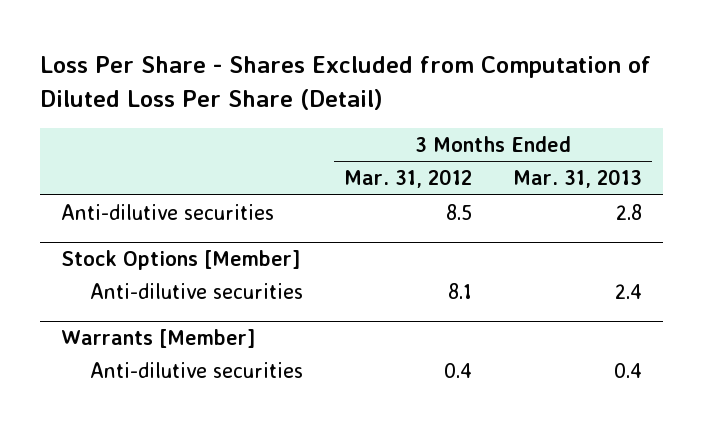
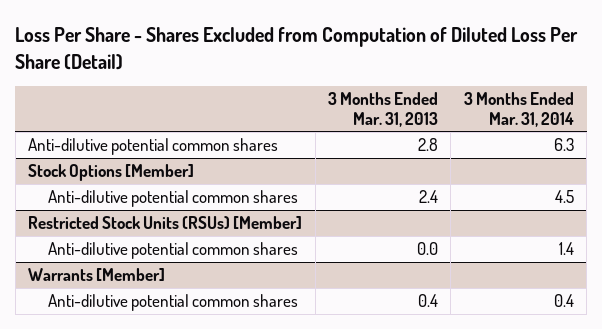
- | 3 Months Ended Mar. 31, 2012 | 3 Months Ended Mar. 31, 2013
+ | 3 Months Ended Mar. 31, 2013 | 3 Months Ended Mar. 31, 2014
- Anti-dilutive securities | 8.5 | 2.8
+ Anti-dilutive potential common shares | 2.8 | 6.3
@ Stock Options [Member]
- Anti-dilutive securities | 8.1 | 2.4
+ Anti-dilutive potential common shares | 2.4 | 4.5
+ Restricted Stock Units (RSUs) [Member]
+ Anti-dilutive potential common shares | 0.0 | 1.4
@ Warrants [Member]
- Anti-dilutive securities | 0.4 | 0.4
+ Anti-dilutive potential common shares | 0.4 | 0.4

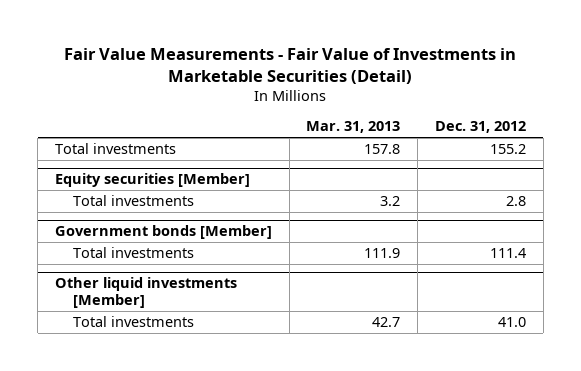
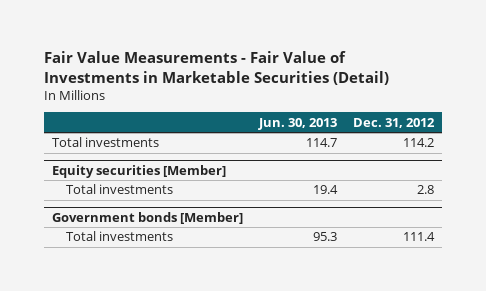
- | Mar. 31, 2013 | Dec. 31, 2012
+ | Jun. 30, 2013 | Dec. 31, 2012
- Total investments | 157.8 | 155.2
+ Total investments | 114.7 | 114.2
- Other liquid investments [Member]
- Total investments | 42.7 | 41.0

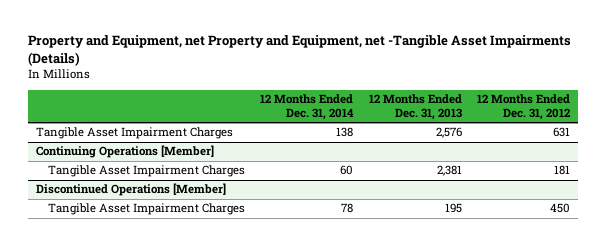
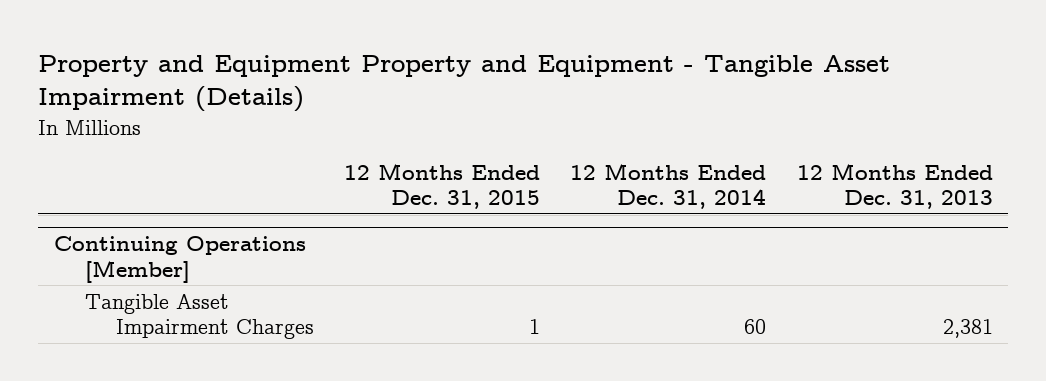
- Property and Equipment, net Property and Equipment, net -Tangible Asset Impairments (Details)
+ Property and Equipment Property and Equipment - Tangible Asset Impairment (Details)
- | 12 Months Ended Dec. 31, 2014 | 12 Months Ended Dec. 31, 2013 | 12 Months Ended Dec. 31, 2012
+ | 12 Months Ended Dec. 31, 2015 | 12 Months Ended Dec. 31, 2014 | 12 Months Ended Dec. 31, 2013
- Tangible Asset Impairment Charges | 138 | 2,576 | 631
- Discontinued Operations [Member]
- Tangible Asset Impairment Charges | 78 | 195 | 450

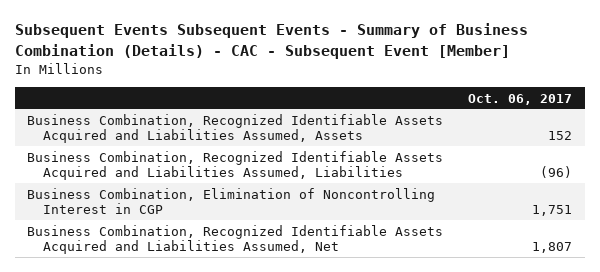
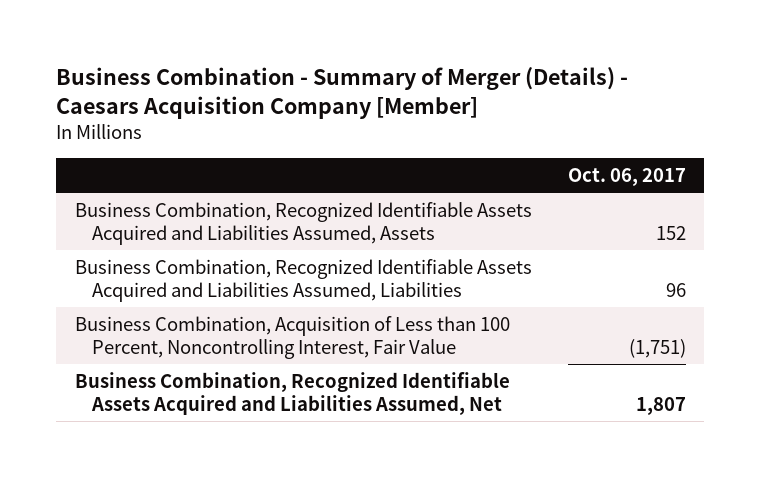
- Subsequent Events Subsequent Events - Summary of Business Combination (Details) - CAC - Subsequent Event [Member]
+ Business Combination - Summary of Merger (Details) - Caesars Acquisition Company [Member]
- Business Combination, Recognized Identifiable Assets Acquired and Liabilities Assumed, Liabilities | (96)
- Business Combination, Elimination of Noncontrolling Interest in CGP | 1,751
+ Business Combination, Recognized Identifiable Assets Acquired and Liabilities Assumed, Liabilities | 96
+ Business Combination, Acquisition of Less than 100 Percent, Noncontrolling Interest, Fair Value | (1,751)

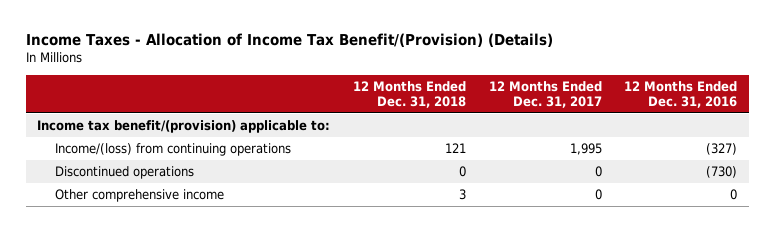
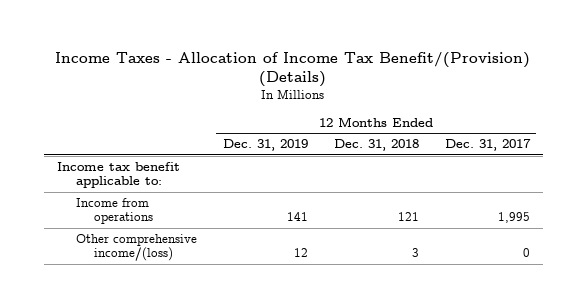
- | 12 Months Ended Dec. 31, 2018 | 12 Months Ended Dec. 31, 2017 | 12 Months Ended Dec. 31, 2016
+ | 12 Months Ended Dec. 31, 2019 | 12 Months Ended Dec. 31, 2018 | 12 Months Ended Dec. 31, 2017
- Income tax benefit/(provision) applicable to:
- Income/(loss) from continuing operations | 121 | 1,995 | (327)
- Discontinued operations | 0 | 0 | (730)
- Other comprehensive income | 3 | 0 | 0
+ Income tax benefit applicable to:
+ Income from operations | 141 | 121 | 1,995
+ Other comprehensive income/(loss) | 12 | 3 | 0

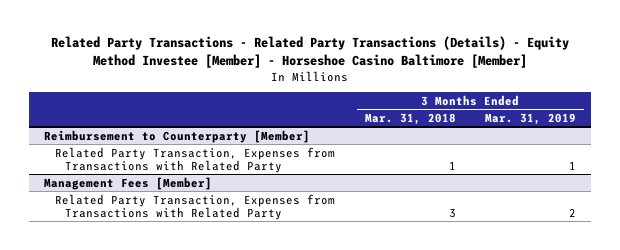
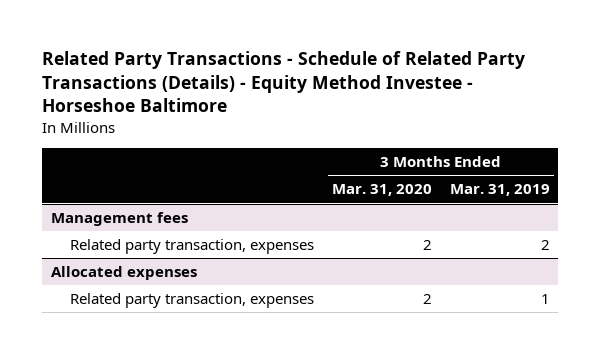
- Related Party Transactions - Related Party Transactions (Details) - Equity Method Investee [Member] - Horseshoe Casino Baltimore [Member]
+ Related Party Transactions - Schedule of Related Party Transactions (Details) - Equity Method Investee - Horseshoe Baltimore
- | 3 Months Ended Mar. 31, 2018 | 3 Months Ended Mar. 31, 2019
+ | 3 Months Ended Mar. 31, 2020 | 3 Months Ended Mar. 31, 2019
- Reimbursement to Counterparty [Member]
- Related Party Transaction, Expenses from Transactions with Related Party | 1 | 1
- Management Fees [Member]
- Related Party Transaction, Expenses from Transactions with Related Party | 3 | 2
+ Management fees
+ Related party transaction, expenses | 2 | 2
+ Allocated expenses
+ Related party transaction, expenses | 2 | 1

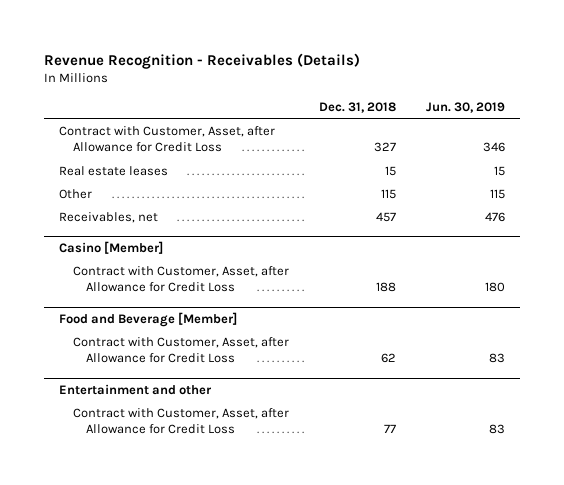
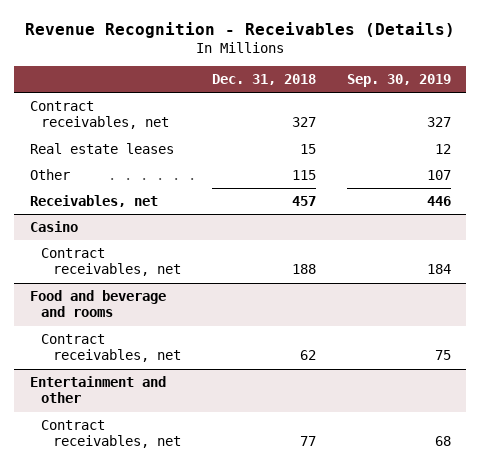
- | Dec. 31, 2018 | Jun. 30, 2019
+ | Dec. 31, 2018 | Sep. 30, 2019
- Contract with Customer, Asset, after Allowance for Credit Loss | 327 | 346
+ Contract receivables, net | 327 | 327
- Casino [Member]
- Contract with Customer, Asset, after Allowance for Credit Loss | 188 | 180
- Food and Beverage [Member]
- Contract with Customer, Asset, after Allowance for Credit Loss | 62 | 83
+ Casino
+ Contract receivables, net | 188 | 184
+ Food and beverage and rooms
+ Contract receivables, net | 62 | 75
@ Entertainment and other
- Contract with Customer, Asset, after Allowance for Credit Loss | 77 | 83
+ Contract receivables, net | 77 | 68

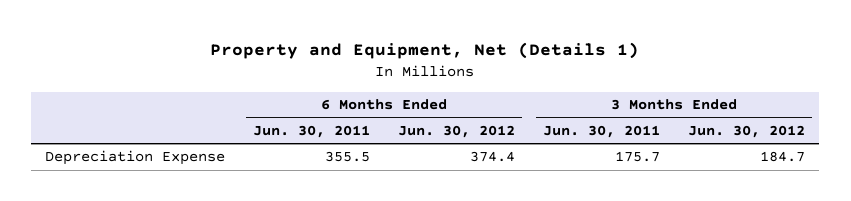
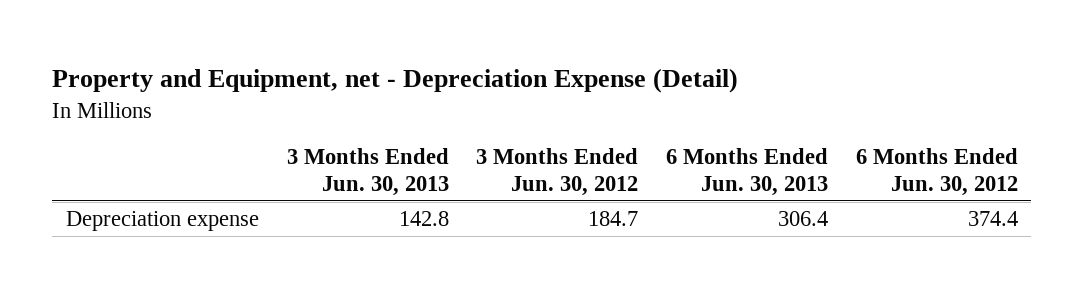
- Property and Equipment, Net (Details 1)
+ Property and Equipment, net - Depreciation Expense (Detail)
- | 6 Months Ended Jun. 30, 2011 | 6 Months Ended Jun. 30, 2012 | 3 Months Ended Jun. 30, 2011 | 3 Months Ended Jun. 30, 2012
+ | 3 Months Ended Jun. 30, 2013 | 3 Months Ended Jun. 30, 2012 | 6 Months Ended Jun. 30, 2013 | 6 Months Ended Jun. 30, 2012
- Depreciation Expense | 355.5 | 374.4 | 175.7 | 184.7
+ Depreciation expense | 142.8 | 184.7 | 306.4 | 374.4

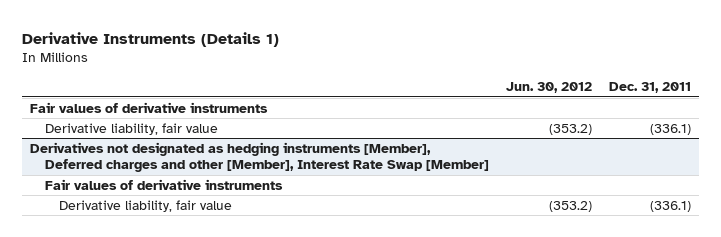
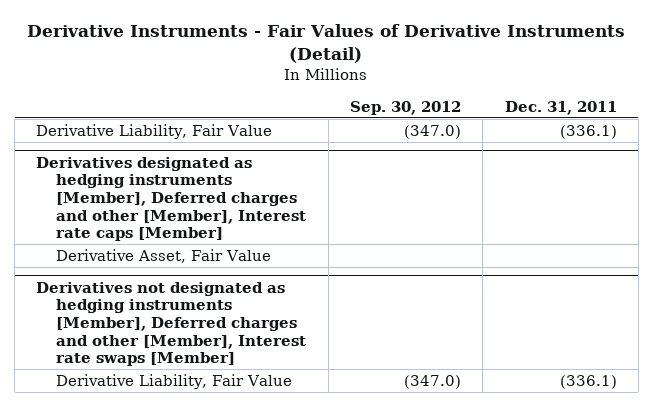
- Derivative Instruments (Details 1)
+ Derivative Instruments - Fair Values of Derivative Instruments (Detail)
- | Jun. 30, 2012 | Dec. 31, 2011
+ | Sep. 30, 2012 | Dec. 31, 2011
- Fair values of derivative instruments
- Derivative liability, fair value | (353.2) | (336.1)
- Derivatives not designated as hedging instruments [Member], Deferred charges and other [Member], Interest Rate Swap [Member]
- Fair values of derivative instruments
- Derivative liability, fair value | (353.2) | (336.1)
+ Derivative Liability, Fair Value | (347.0) | (336.1)
+ Derivatives designated as hedging instruments [Member], Deferred charges and other [Member], Interest rate caps [Member]
+ Derivative Asset, Fair Value
+ Derivatives not designated as hedging instruments [Member], Deferred charges and other [Member], Interest rate swaps [Member]
+ Derivative Liability, Fair Value | (347.0) | (336.1)

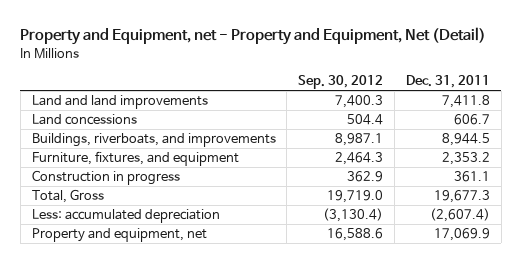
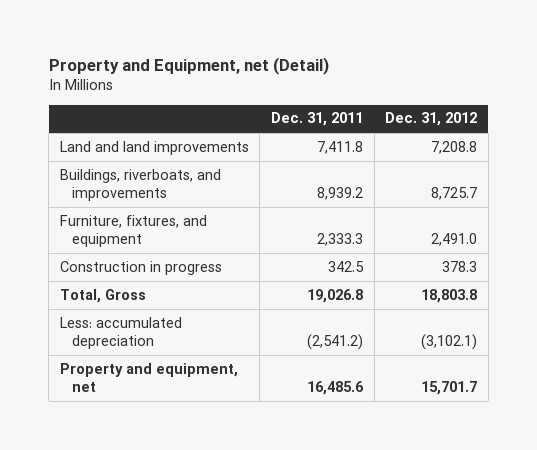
- Property and Equipment, net - Property and Equipment, Net (Detail)
+ Property and Equipment, net (Detail)
- | Sep. 30, 2012 | Dec. 31, 2011
+ | Dec. 31, 2011 | Dec. 31, 2012
- Land concessions | 504.4 | 606.7
- Buildings, riverboats, and improvements | 8,987.1 | 8,944.5
- Furniture, fixtures, and equipment | 2,464.3 | 2,353.2
- Construction in progress | 362.9 | 361.1
- Total, Gross | 19,719.0 | 19,677.3
- Less: accumulated depreciation | (3,130.4) | (2,607.4)
- Property and equipment, net | 16,588.6 | 17,069.9
+ Buildings, riverboats, and improvements | 8,939.2 | 8,725.7
+ Furniture, fixtures, and equipment | 2,333.3 | 2,491.0
+ Construction in progress | 342.5 | 378.3
+ Total, Gross | 19,026.8 | 18,803.8
+ Less: accumulated depreciation | (2,541.2) | (3,102.1)
+ Property and equipment, net | 16,485.6 | 15,701.7

